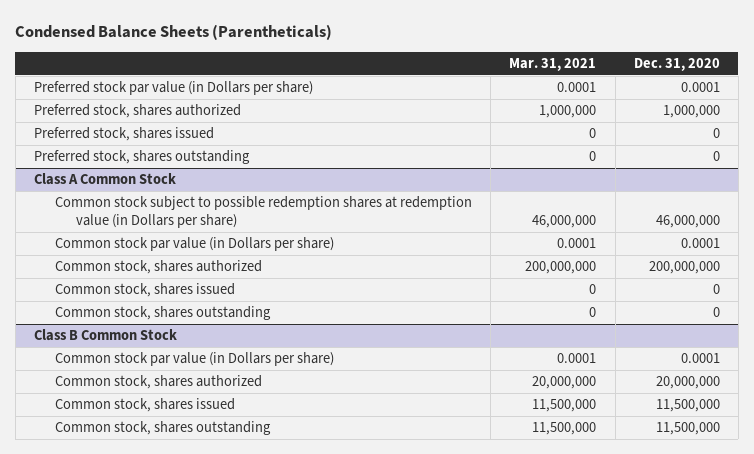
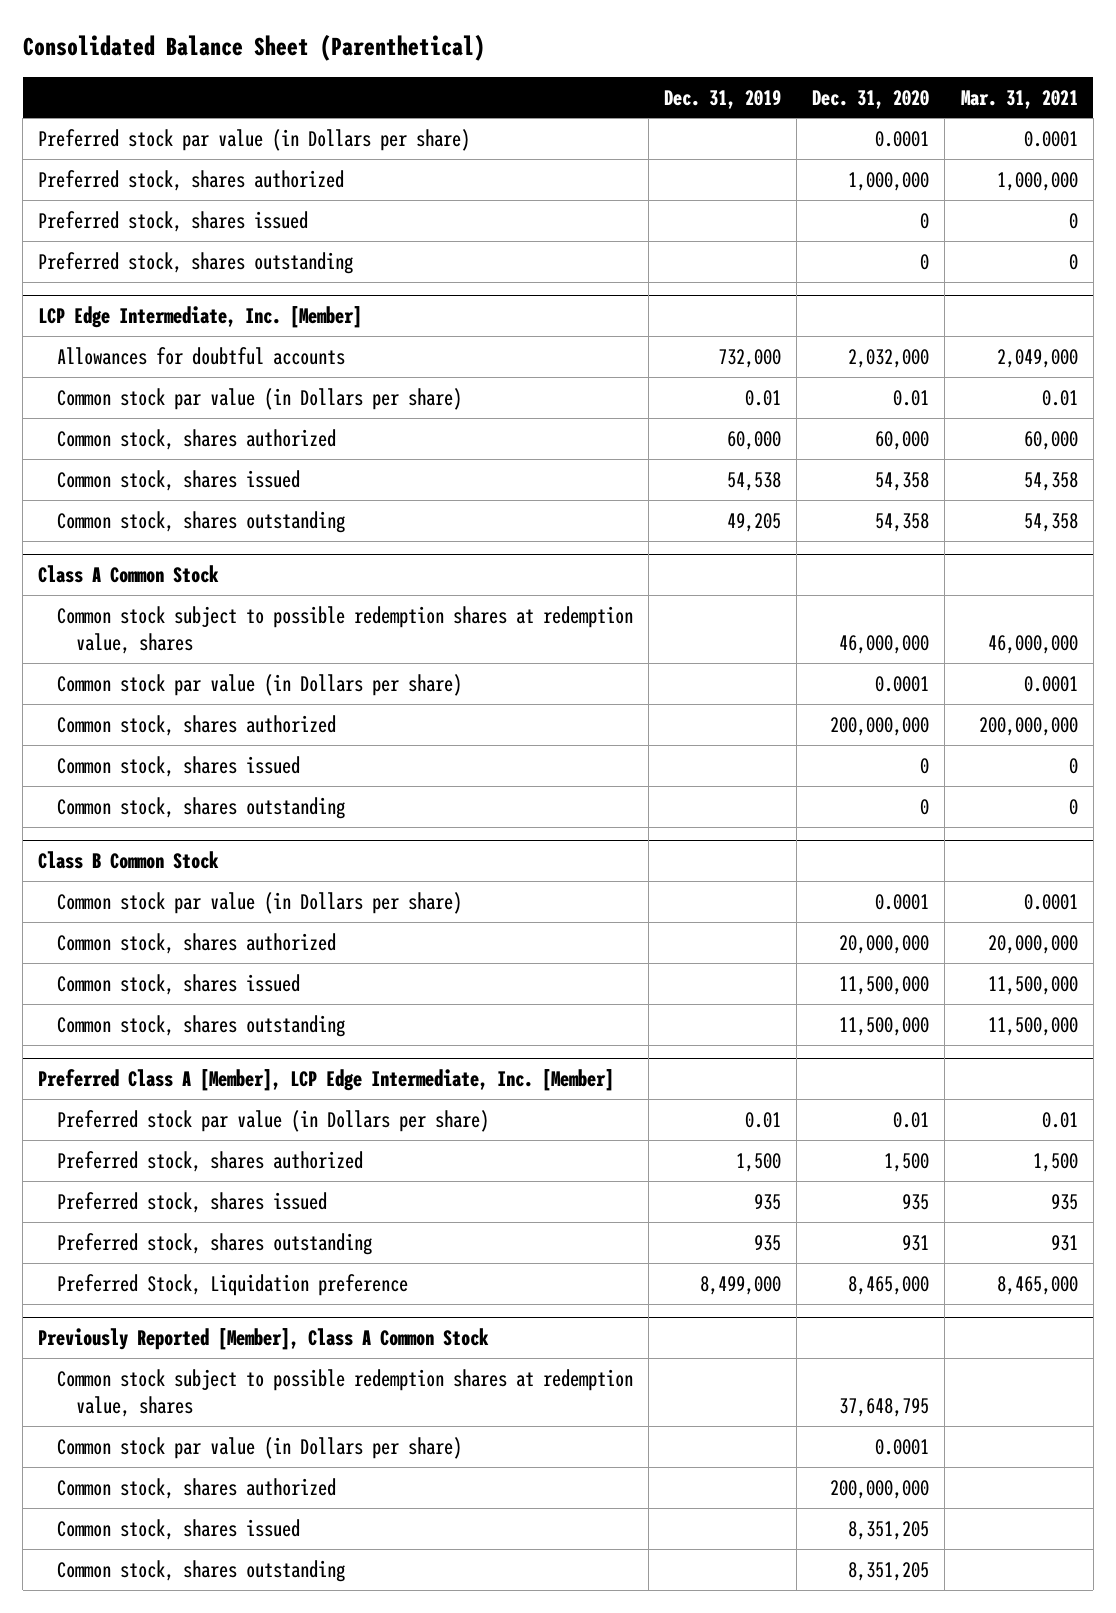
- Condensed Balance Sheets (Parentheticals)
+ Consolidated Balance Sheet (Parenthetical)
- | Mar. 31, 2021 | Dec. 31, 2020
+ | Dec. 31, 2019 | Dec. 31, 2020 | Mar. 31, 2021
+ LCP Edge Intermediate, Inc. [Member]
+ Allowances for doubtful accounts | 732,000 | 2,032,000 | 2,049,000
+ Common stock par value (in Dollars per share) | 0.01 | 0.01 | 0.01
+ Common stock, shares authorized | 60,000 | 60,000 | 60,000
+ Common stock, shares issued | 54,538 | 54,358 | 54,358
+ Common stock, shares outstanding | 49,205 | 54,358 | 54,358
@ Class A Common Stock
- Common stock subject to possible redemption shares at redemption value (in Dollars per share) | 46,000,000 | 46,000,000
+ Common stock subject to possible redemption shares at redemption value, shares | | 46,000,000 | 46,000,000
+ Preferred Class A [Member], LCP Edge Intermediate, Inc. [Member]
+ Preferred stock par value (in Dollars per share) | 0.01 | 0.01 | 0.01
+ Preferred stock, shares authorized | 1,500 | 1,500 | 1,500
+ Preferred stock, shares issued | 935 | 935 | 935
+ Preferred stock, shares outstanding | 935 | 931 | 931
+ Preferred Stock, Liquidation preference | 8,499,000 | 8,465,000 | 8,465,000
+ Previously Reported [Member], Class A Common Stock
+ Common stock subject to possible redemption shares at redemption value, shares | | 37,648,795 |
+ Common stock par value (in Dollars per share) | | 0.0001 |
+ Common stock, shares authorized | | 200,000,000 |
+ Common stock, shares issued | | 8,351,205 |
+ Common stock, shares outstanding | | 8,351,205 |

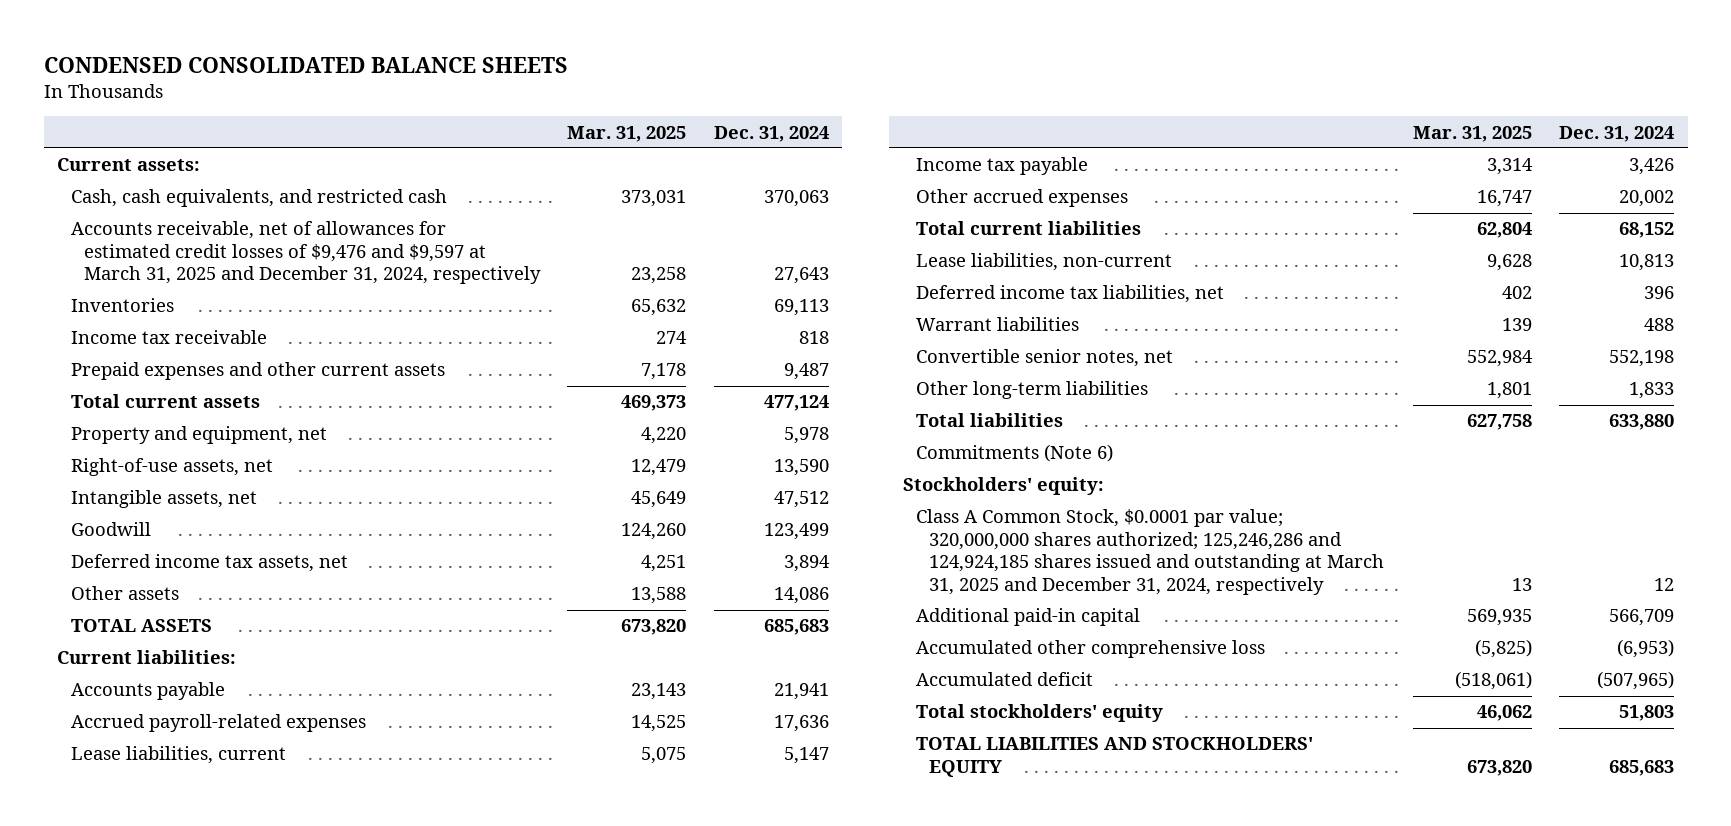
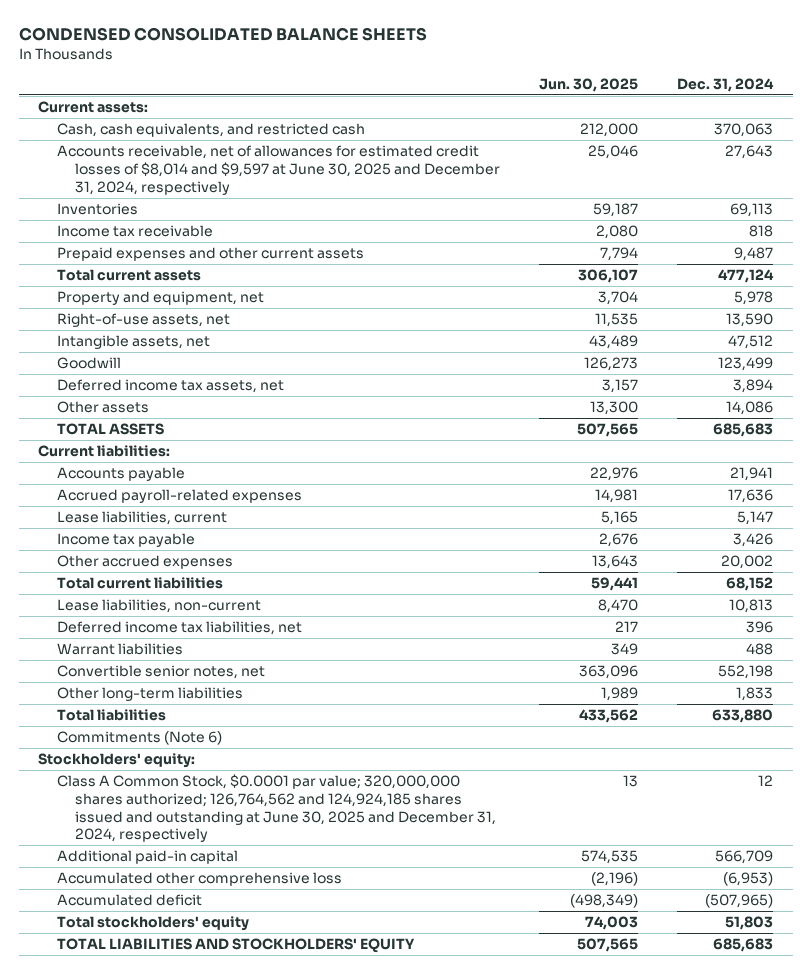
- | Mar. 31, 2025 | Dec. 31, 2024
+ | Jun. 30, 2025 | Dec. 31, 2024
- Accounts receivable, net of allowances for estimated credit losses of $9,476 and $9,597 at March 31, 2025 and December 31, 2024, respectively | 23,258 | 27,643
+ Accounts receivable, net of allowances for estimated credit losses of $8,014 and $9,597 at June 30, 2025 and December 31, 2024, respectively | 25,046 | 27,643
- Class A Common Stock, $0.0001 par value; 320,000,000 shares authorized; 125,246,286 and 124,924,185 shares issued and outstanding at March 31, 2025 and December 31, 2024, respectively | 13 | 12
+ Class A Common Stock, $0.0001 par value; 320,000,000 shares authorized; 126,764,562 and 124,924,185 shares issued and outstanding at June 30, 2025 and December 31, 2024, respectively | 13 | 12

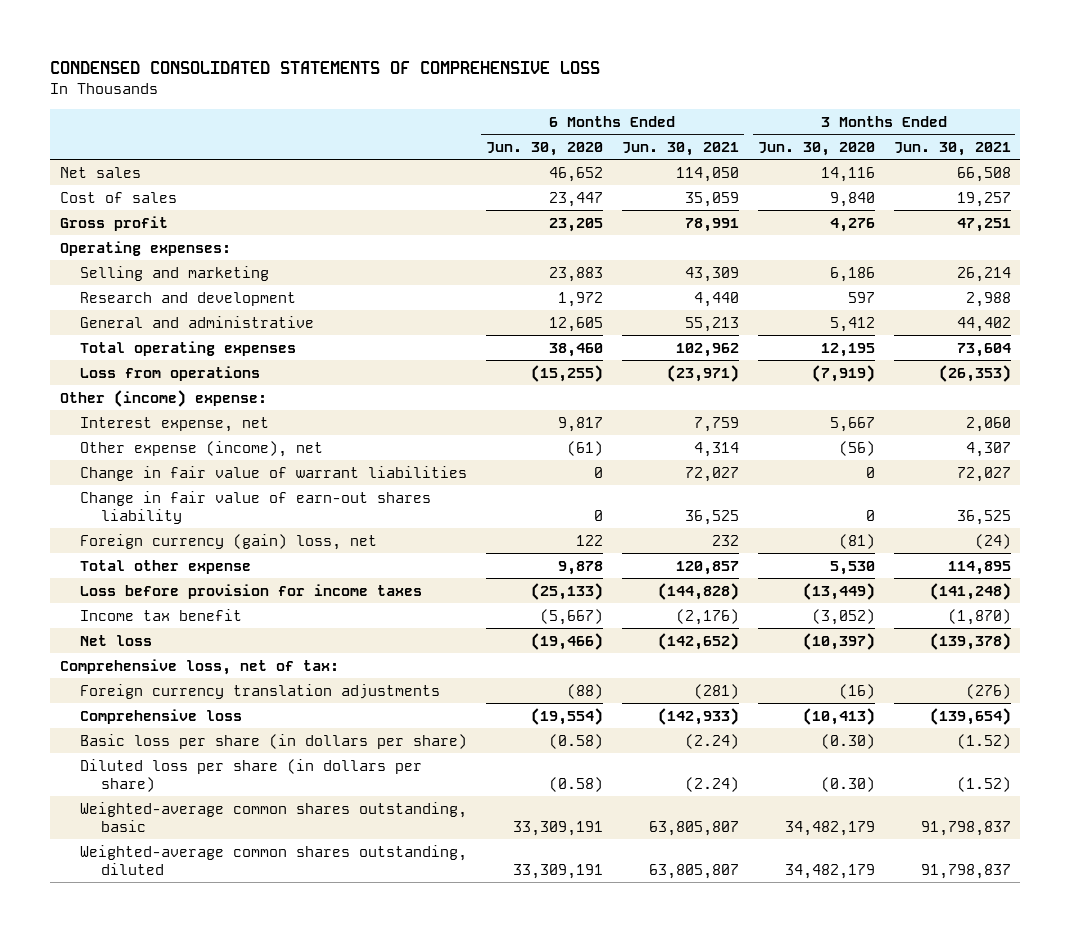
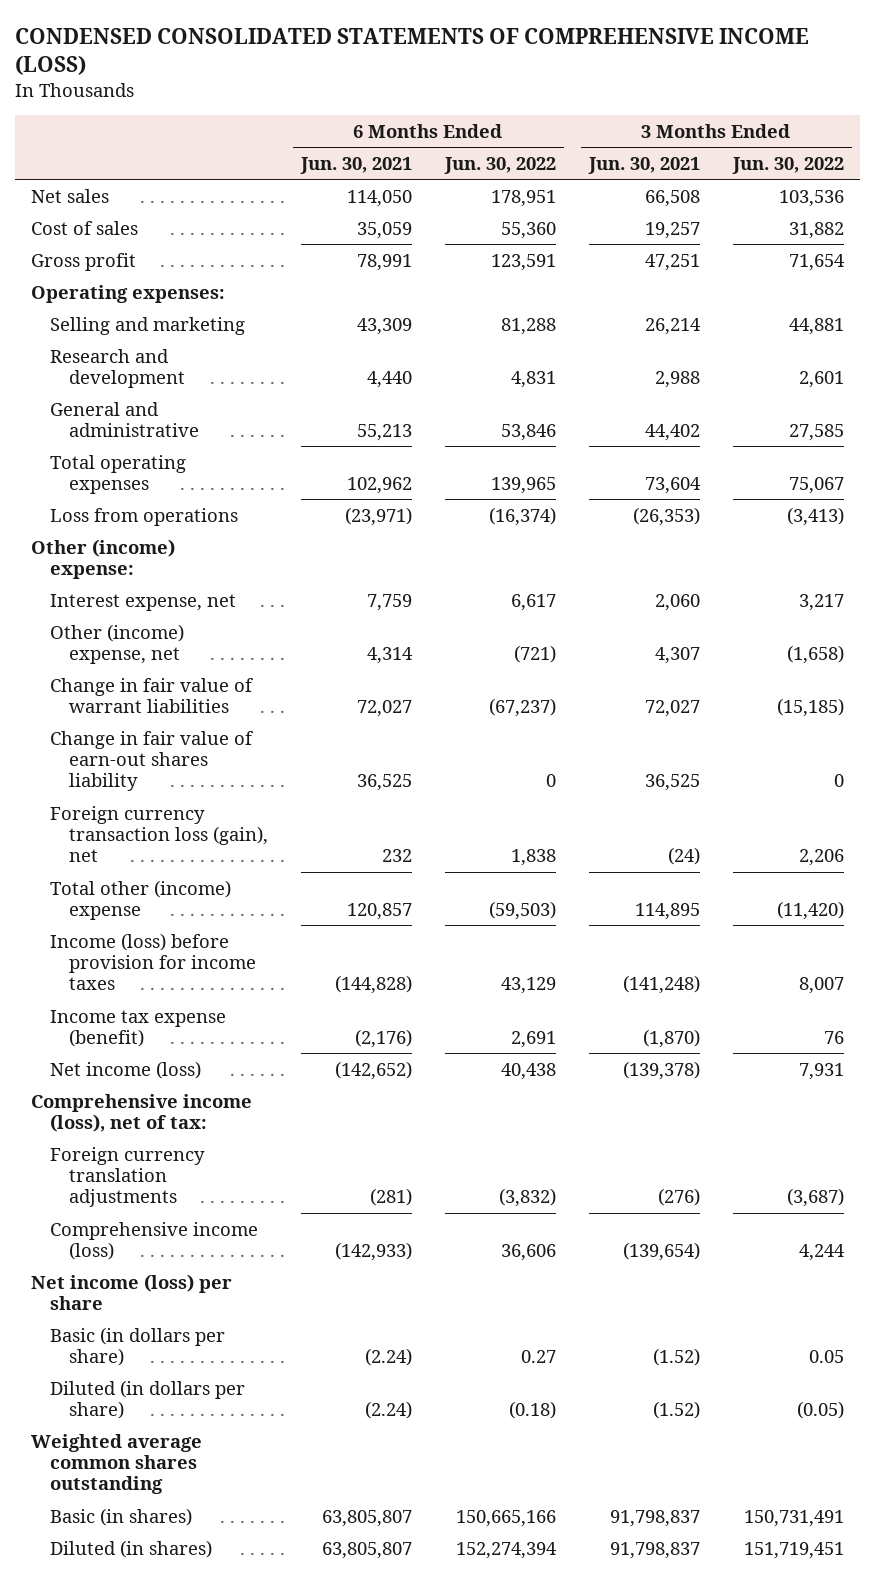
- CONDENSED CONSOLIDATED STATEMENTS OF COMPREHENSIVE LOSS
+ CONDENSED CONSOLIDATED STATEMENTS OF COMPREHENSIVE INCOME (LOSS)
- | 6 Months Ended Jun. 30, 2020 | 6 Months Ended Jun. 30, 2021 | 3 Months Ended Jun. 30, 2020 | 3 Months Ended Jun. 30, 2021
+ | 6 Months Ended Jun. 30, 2021 | 6 Months Ended Jun. 30, 2022 | 3 Months Ended Jun. 30, 2021 | 3 Months Ended Jun. 30, 2022
- Other expense (income), net | (61) | 4,314 | (56) | 4,307
+ Other (income) expense, net | 4,314 | (721) | 4,307 | (1,658)
- Foreign currency (gain) loss, net | 122 | 232 | (81) | (24)
- Total other expense | 9,878 | 120,857 | 5,530 | 114,895
- Loss before provision for income taxes | (25,133) | (144,828) | (13,449) | (141,248)
- Income tax benefit | (5,667) | (2,176) | (3,052) | (1,870)
- Net loss | (19,466) | (142,652) | (10,397) | (139,378)
- Comprehensive loss, net of tax:
+ Foreign currency transaction loss (gain), net | 232 | 1,838 | (24) | 2,206
+ Total other (income) expense | 120,857 | (59,503) | 114,895 | (11,420)
+ Income (loss) before provision for income taxes | (144,828) | 43,129 | (141,248) | 8,007
+ Income tax expense (benefit) | (2,176) | 2,691 | (1,870) | 76
+ Net income (loss) | (142,652) | 40,438 | (139,378) | 7,931
+ Comprehensive income (loss), net of tax:
- Comprehensive loss | (19,554) | (142,933) | (10,413) | (139,654)
- Basic loss per share (in dollars per share) | (0.58) | (2.24) | (0.30) | (1.52)
- Diluted loss per share (in dollars per share) | (0.58) | (2.24) | (0.30) | (1.52)
- Weighted-average common shares outstanding, basic | 33,309,191 | 63,805,807 | 34,482,179 | 91,798,837
- Weighted-average common shares outstanding, diluted | 33,309,191 | 63,805,807 | 34,482,179 | 91,798,837
+ Comprehensive income (loss) | (142,933) | 36,606 | (139,654) | 4,244
+ Net income (loss) per share
+ Basic (in dollars per share) | (2.24) | 0.27 | (1.52) | 0.05
+ Diluted (in dollars per share) | (2.24) | (0.18) | (1.52) | (0.05)
+ Weighted average common shares outstanding
+ Basic (in shares) | 63,805,807 | 150,665,166 | 91,798,837 | 150,731,491
+ Diluted (in shares) | 63,805,807 | 152,274,394 | 91,798,837 | 151,719,451

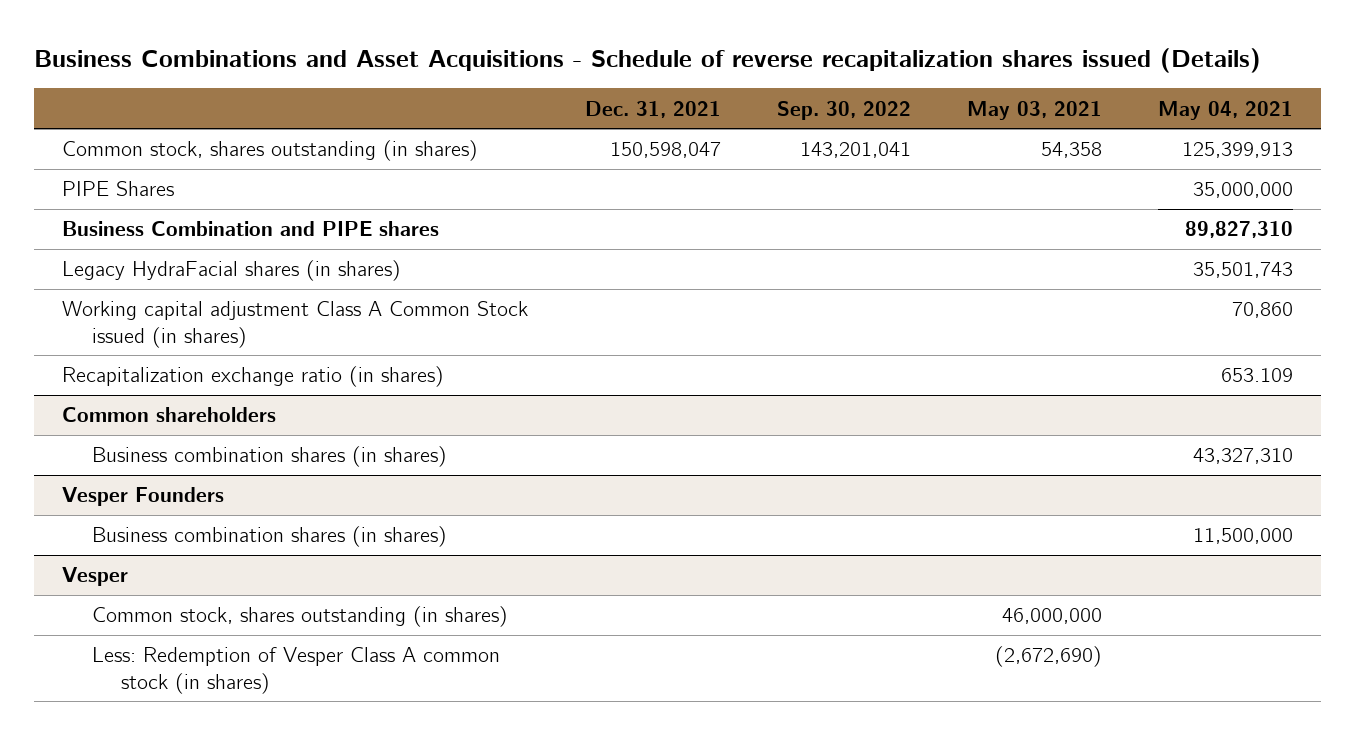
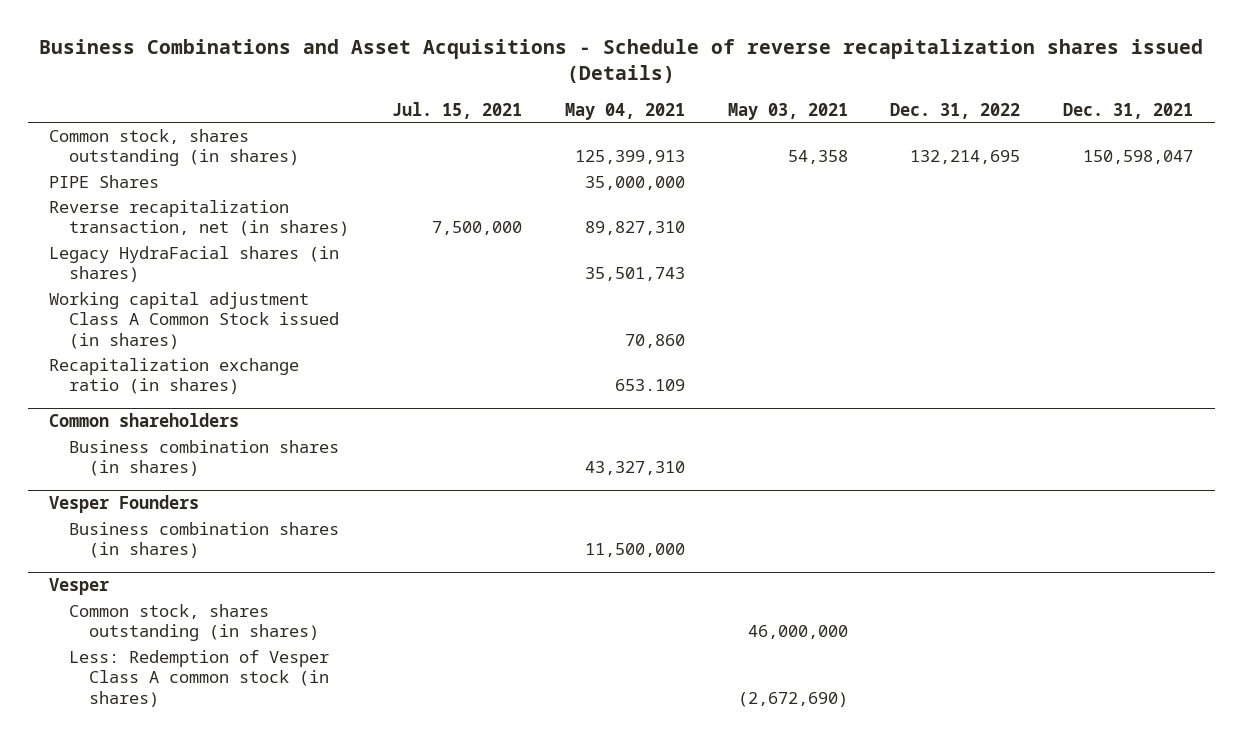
- | Dec. 31, 2021 | Sep. 30, 2022 | May 03, 2021 | May 04, 2021
+ | Jul. 15, 2021 | May 04, 2021 | May 03, 2021 | Dec. 31, 2022 | Dec. 31, 2021
- Business Combination and PIPE shares | | | | 89,827,310
+ Reverse recapitalization transaction, net (in shares) | 7,500,000 | 89,827,310 | | |

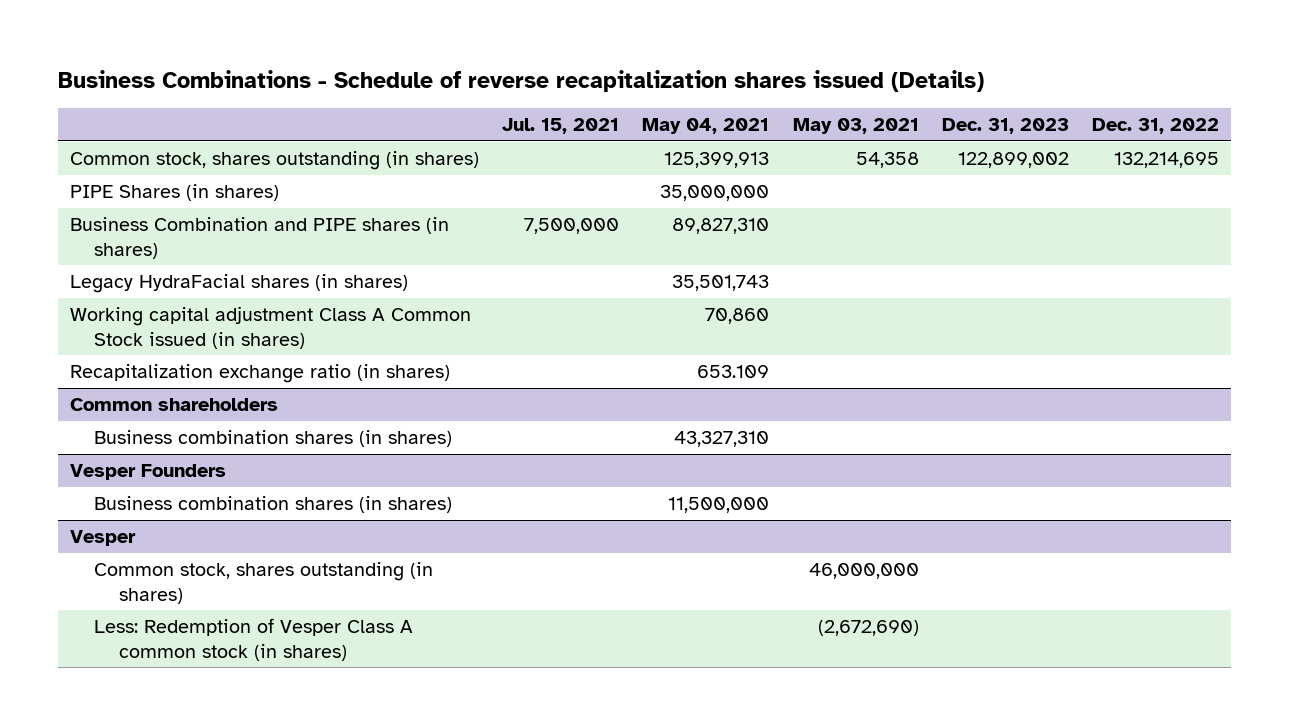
- Business Combinations and Asset Acquisitions - Schedule of reverse recapitalization shares issued (Details)
+ Business Combinations - Schedule of reverse recapitalization shares issued (Details)
- | Jul. 15, 2021 | May 04, 2021 | May 03, 2021 | Dec. 31, 2022 | Dec. 31, 2021
+ | Jul. 15, 2021 | May 04, 2021 | May 03, 2021 | Dec. 31, 2023 | Dec. 31, 2022
- PIPE Shares | | 35,000,000 | | |
- Reverse recapitalization transaction, net (in shares) | 7,500,000 | 89,827,310 | | |
+ PIPE Shares (in shares) | | 35,000,000 | | |
+ Business Combination and PIPE shares (in shares) | 7,500,000 | 89,827,310 | | |

